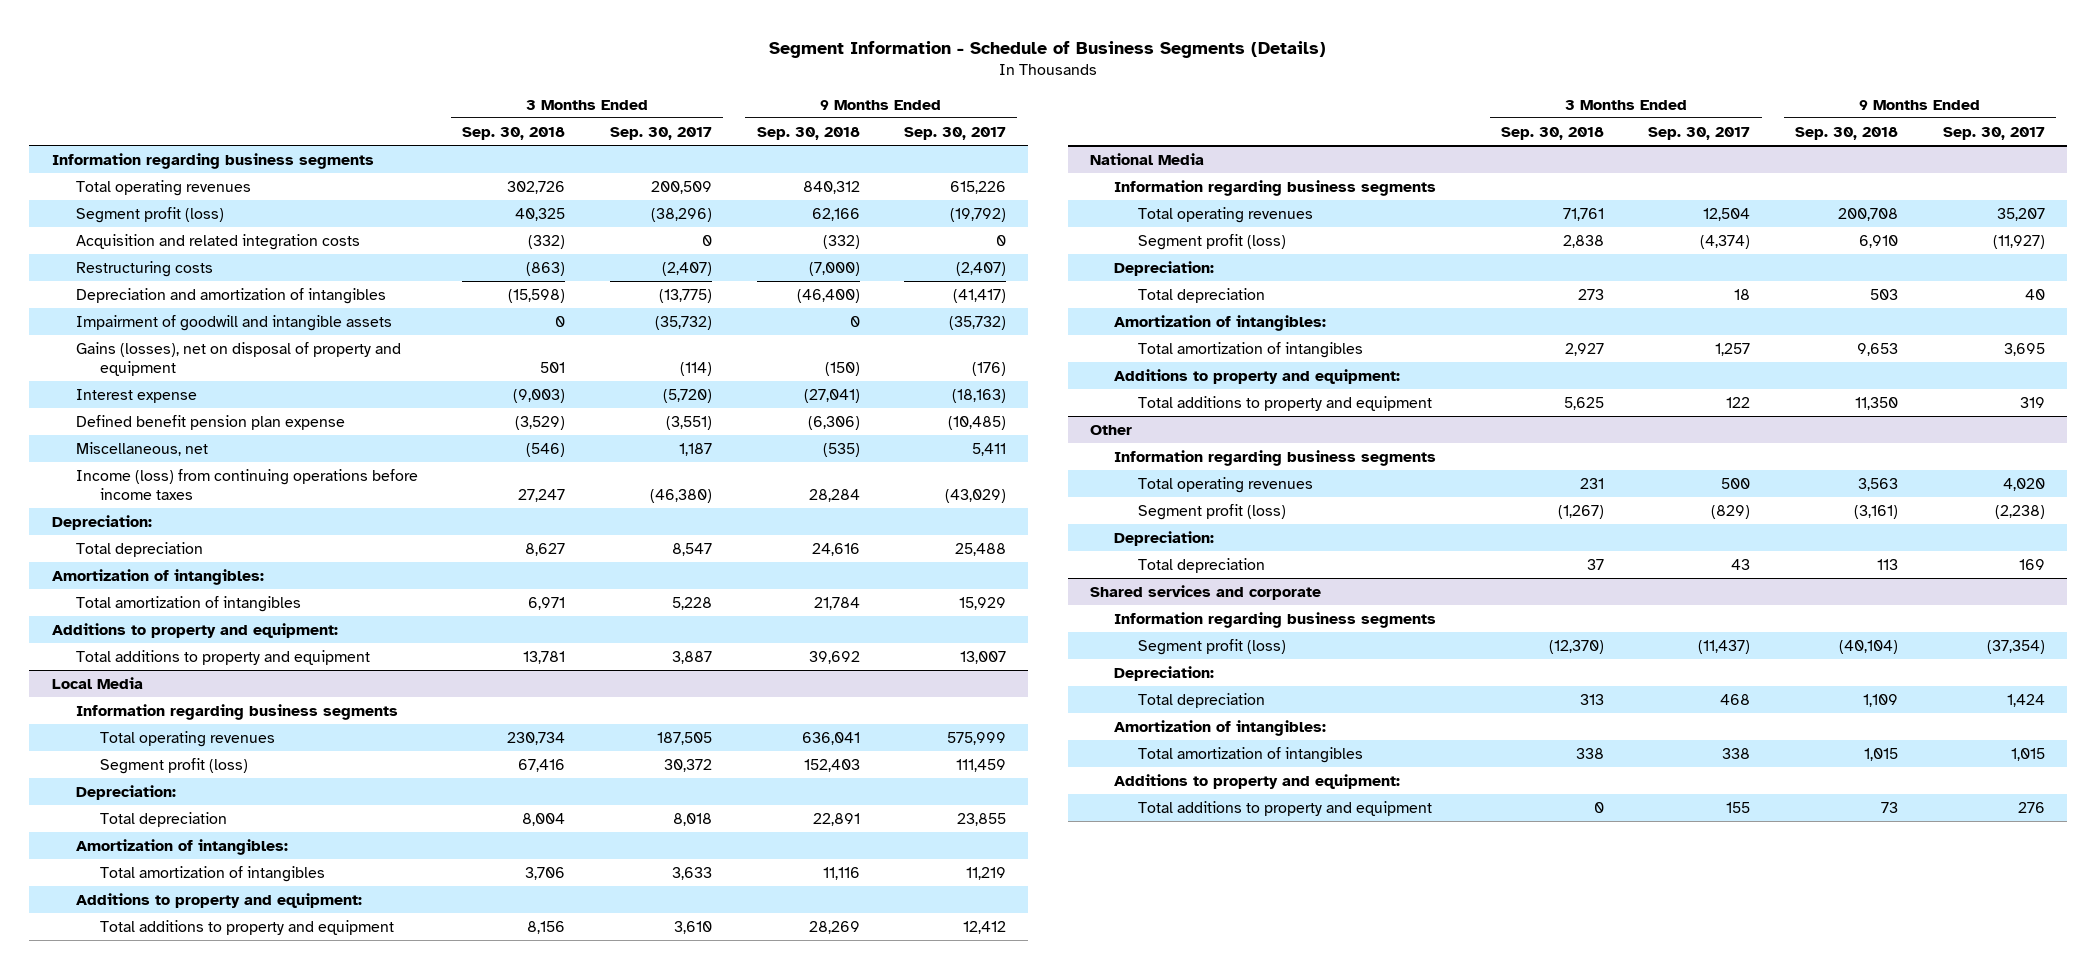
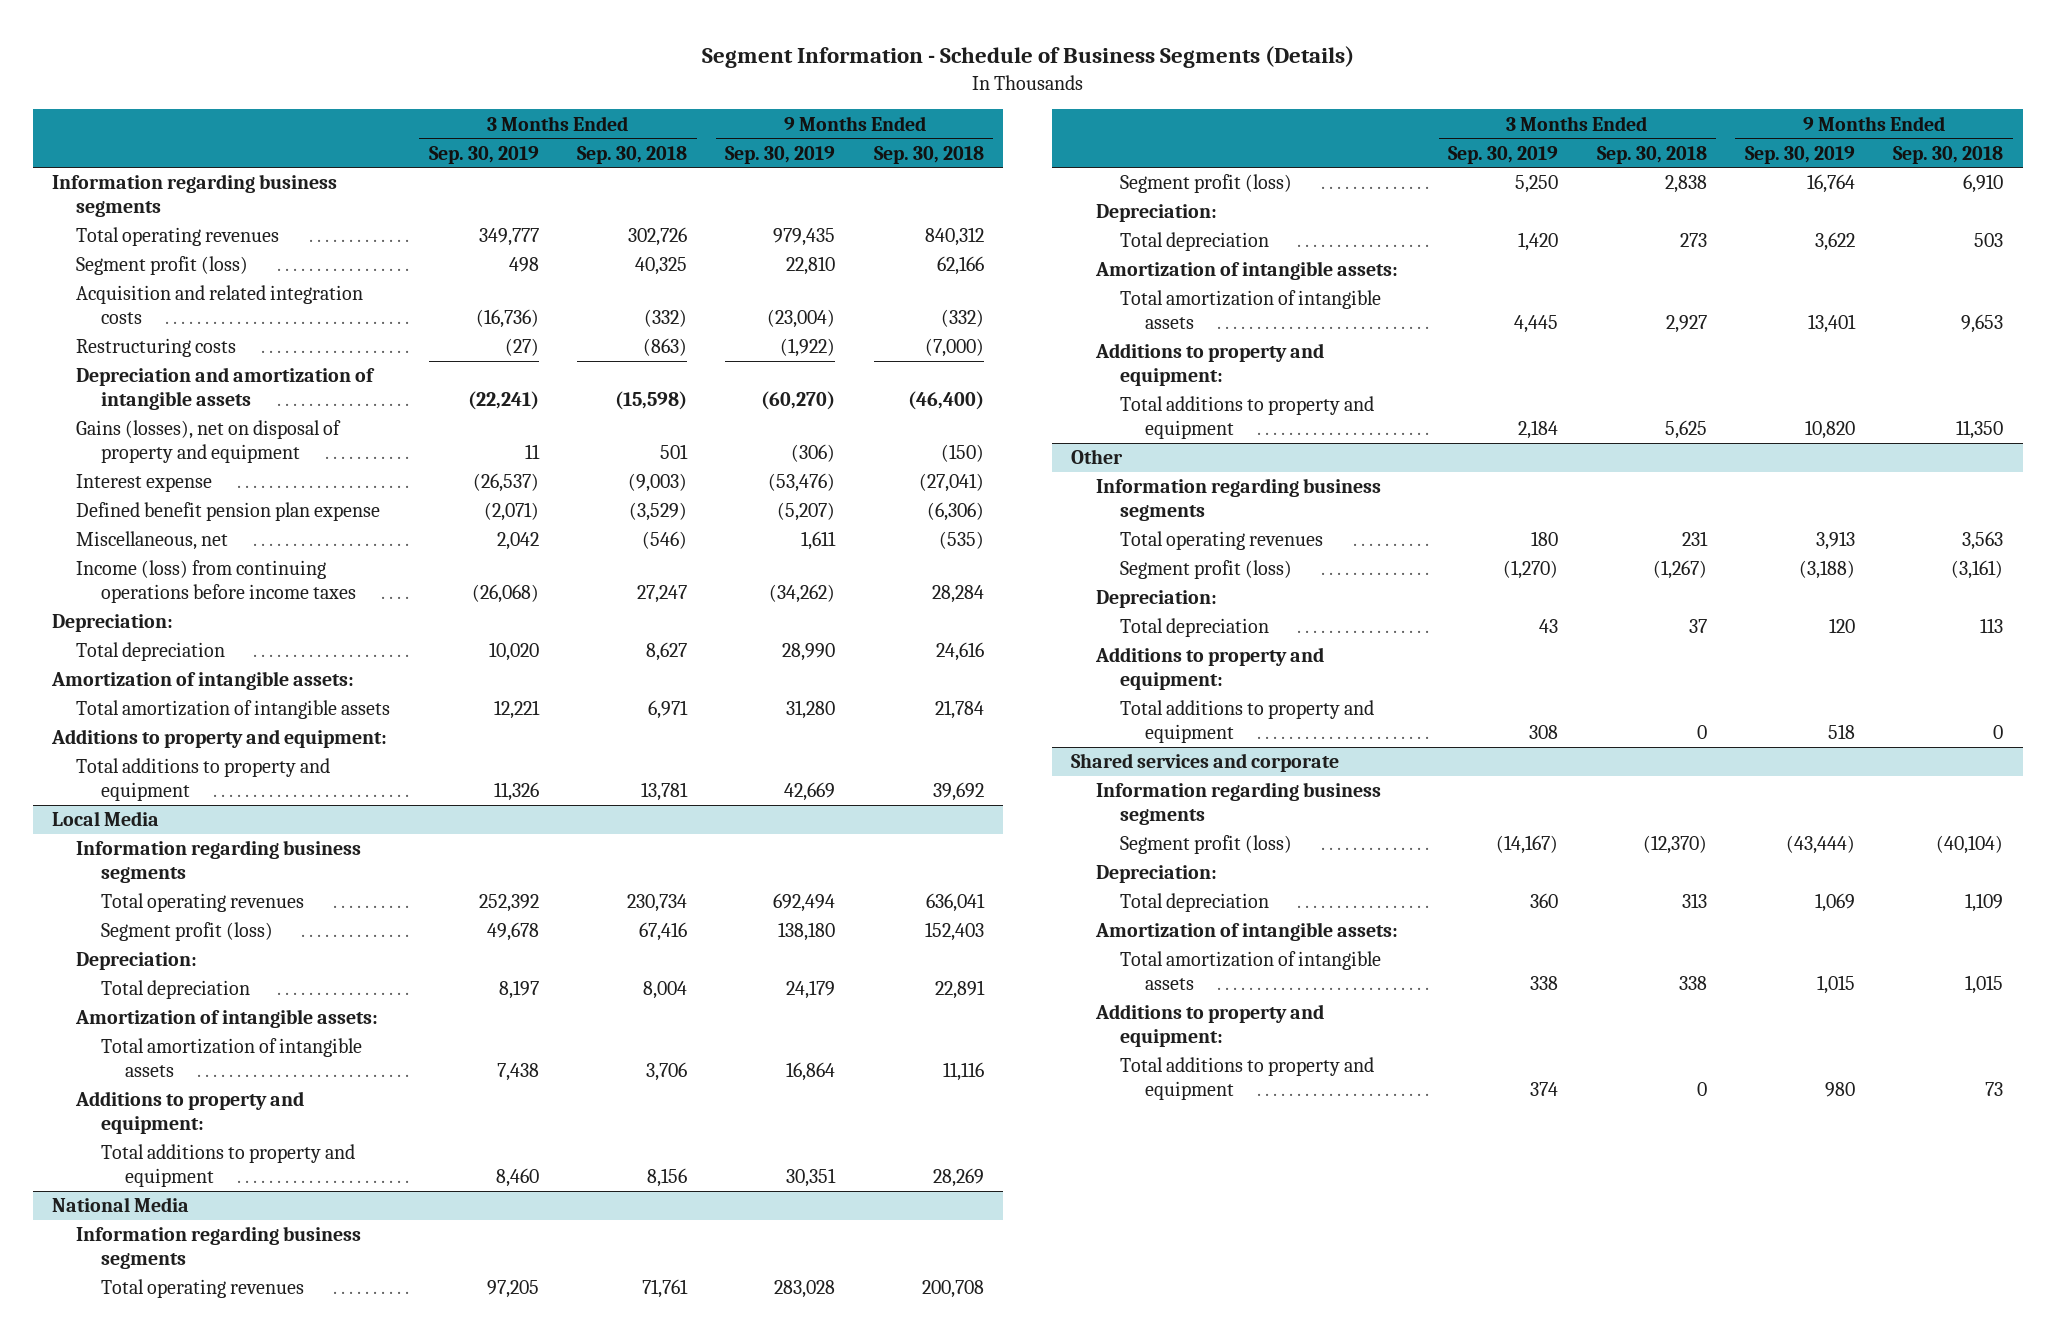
- | 3 Months Ended Sep. 30, 2018 | 3 Months Ended Sep. 30, 2017 | 9 Months Ended Sep. 30, 2018 | 9 Months Ended Sep. 30, 2017
+ | 3 Months Ended Sep. 30, 2019 | 3 Months Ended Sep. 30, 2018 | 9 Months Ended Sep. 30, 2019 | 9 Months Ended Sep. 30, 2018
- Depreciation and amortization of intangibles | (15,598) | (13,775) | (46,400) | (41,417)
- Impairment of goodwill and intangible assets | 0 | (35,732) | 0 | (35,732)
+ Depreciation and amortization of intangible assets | (22,241) | (15,598) | (60,270) | (46,400)
- Amortization of intangibles:
- Total amortization of intangibles | 6,971 | 5,228 | 21,784 | 15,929
+ Amortization of intangible assets:
+ Total amortization of intangible assets | 12,221 | 6,971 | 31,280 | 21,784
@ Local Media
- Amortization of intangibles:
- Total amortization of intangibles | 3,706 | 3,633 | 11,116 | 11,219
+ Amortization of intangible assets:
+ Total amortization of intangible assets | 7,438 | 3,706 | 16,864 | 11,116
@ National Media
- Amortization of intangibles:
- Total amortization of intangibles | 2,927 | 1,257 | 9,653 | 3,695
+ Amortization of intangible assets:
+ Total amortization of intangible assets | 4,445 | 2,927 | 13,401 | 9,653
@ Other
+ Additions to property and equipment:
+ Total additions to property and equipment | 308 | 0 | 518 | 0
@ Shared services and corporate
- Amortization of intangibles:
- Total amortization of intangibles | 338 | 338 | 1,015 | 1,015
+ Amortization of intangible assets:
+ Total amortization of intangible assets | 338 | 338 | 1,015 | 1,015

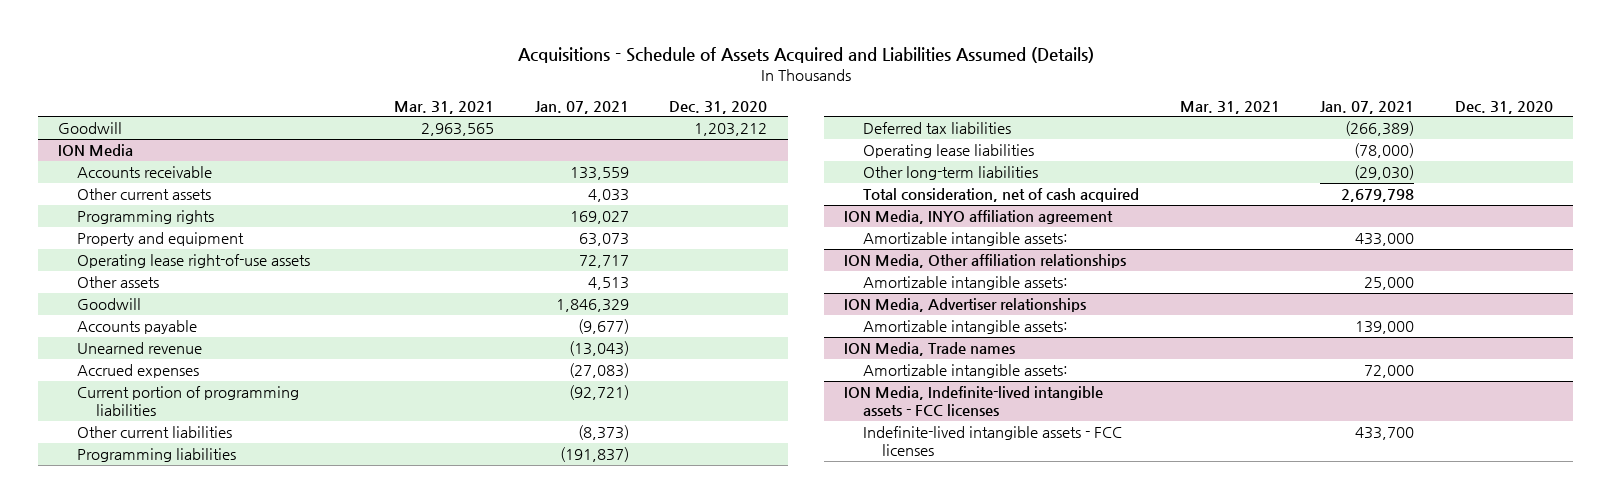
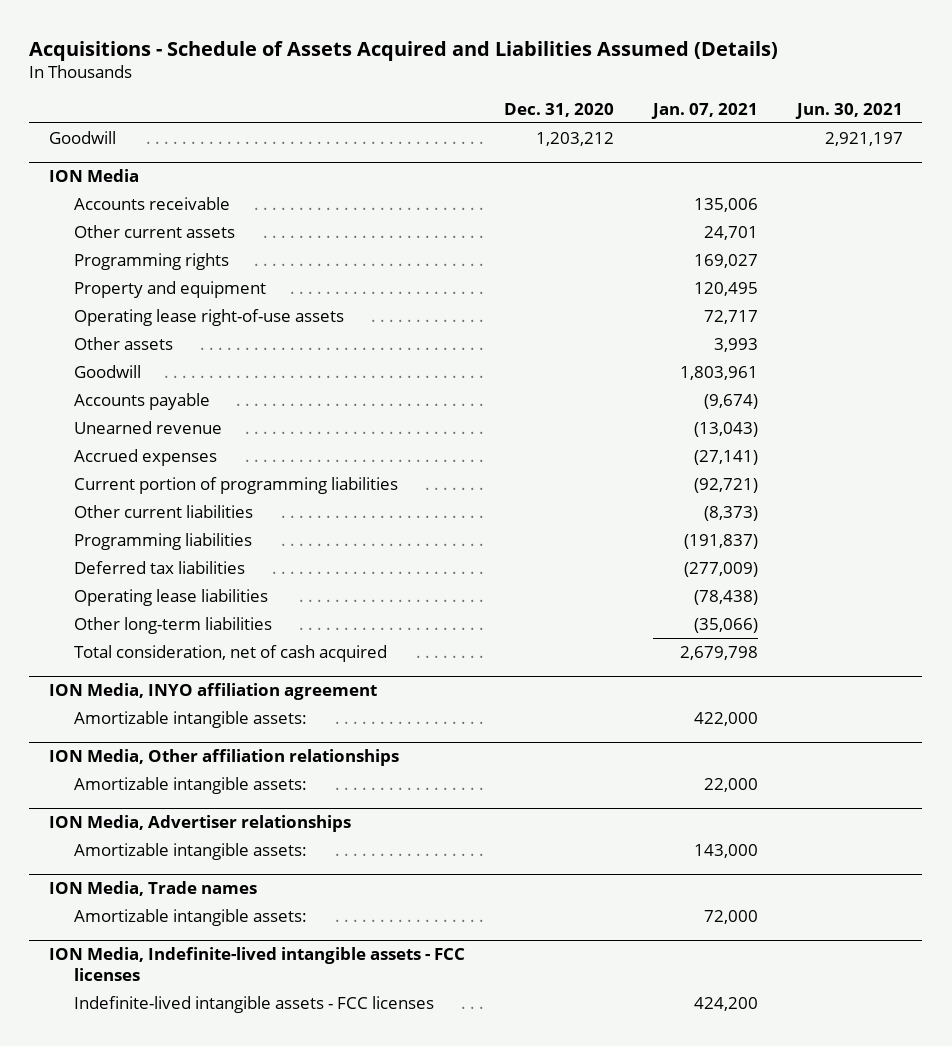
- | Mar. 31, 2021 | Jan. 07, 2021 | Dec. 31, 2020
+ | Dec. 31, 2020 | Jan. 07, 2021 | Jun. 30, 2021
@ ION Media
- Accounts receivable | | 133,559 |
- Other current assets | | 4,033 |
+ Accounts receivable | | 135,006 |
+ Other current assets | | 24,701 |
- Property and equipment | | 63,073 |
+ Property and equipment | | 120,495 |
- Other assets | | 4,513 |
- Goodwill | | 1,846,329 |
- Accounts payable | | (9,677) |
+ Other assets | | 3,993 |
+ Goodwill | | 1,803,961 |
+ Accounts payable | | (9,674) |
- Accrued expenses | | (27,083) |
+ Accrued expenses | | (27,141) |
- Deferred tax liabilities | | (266,389) |
- Operating lease liabilities | | (78,000) |
- Other long-term liabilities | | (29,030) |
+ Deferred tax liabilities | | (277,009) |
+ Operating lease liabilities | | (78,438) |
+ Other long-term liabilities | | (35,066) |
@ ION Media, INYO affiliation agreement
- Amortizable intangible assets: | | 433,000 |
+ Amortizable intangible assets: | | 422,000 |
@ ION Media, Other affiliation relationships
- Amortizable intangible assets: | | 25,000 |
+ Amortizable intangible assets: | | 22,000 |
@ ION Media, Advertiser relationships
- Amortizable intangible assets: | | 139,000 |
+ Amortizable intangible assets: | | 143,000 |
@ ION Media, Indefinite-lived intangible assets - FCC licenses
- Indefinite-lived intangible assets - FCC licenses | | 433,700 |
+ Indefinite-lived intangible assets - FCC licenses | | 424,200 |

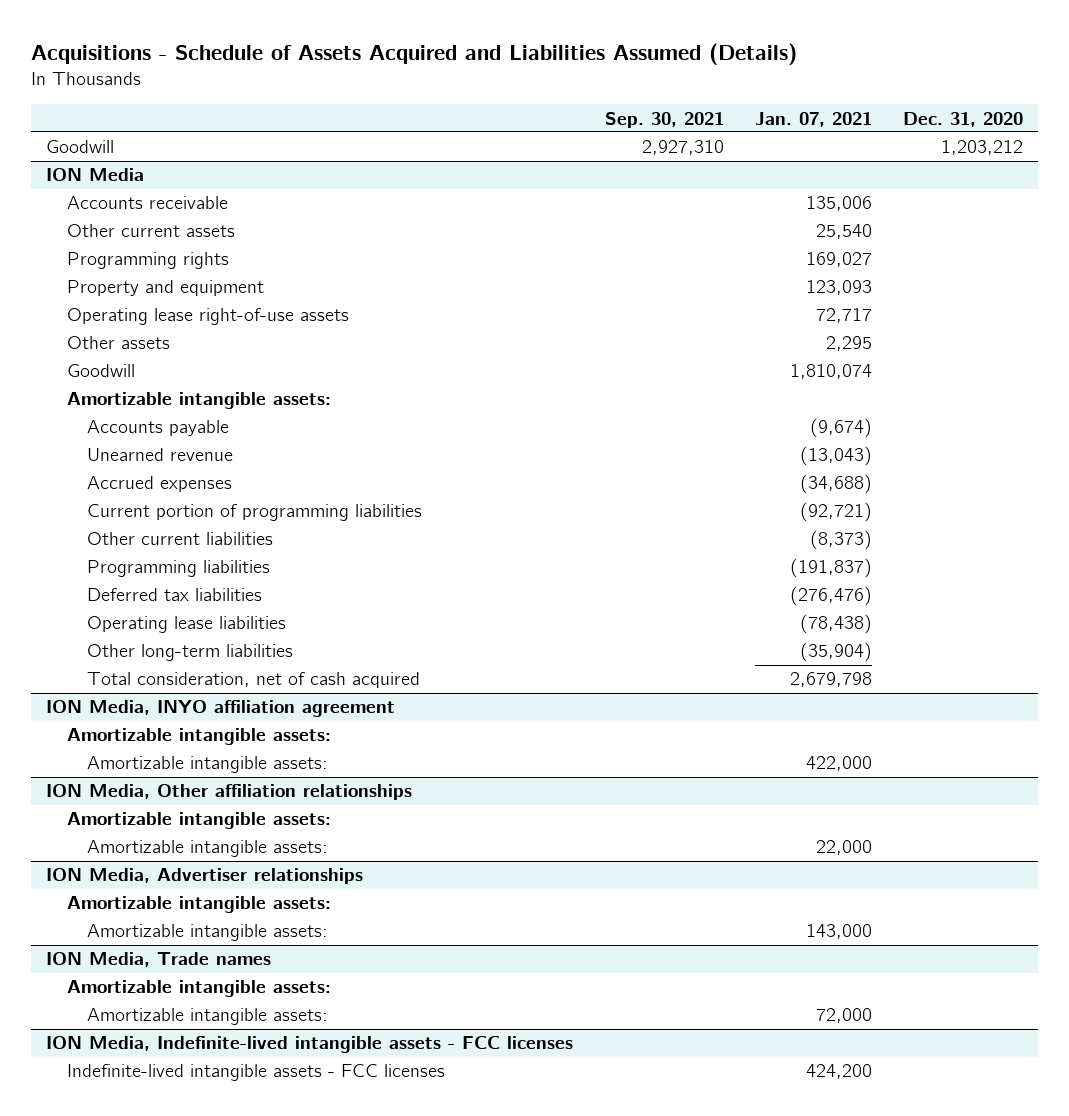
- | Dec. 31, 2020 | Jan. 07, 2021 | Jun. 30, 2021
+ | Sep. 30, 2021 | Jan. 07, 2021 | Dec. 31, 2020
@ ION Media
- Other current assets | | 24,701 |
+ Other current assets | | 25,540 |
- Property and equipment | | 120,495 |
+ Property and equipment | | 123,093 |
- Other assets | | 3,993 |
- Goodwill | | 1,803,961 |
+ Other assets | | 2,295 |
+ Goodwill | | 1,810,074 |
+ Amortizable intangible assets:
- Accrued expenses | | (27,141) |
+ Accrued expenses | | (34,688) |
- Deferred tax liabilities | | (277,009) |
+ Deferred tax liabilities | | (276,476) |
- Other long-term liabilities | | (35,066) |
+ Other long-term liabilities | | (35,904) |
@ ION Media, INYO affiliation agreement
+ Amortizable intangible assets:
@ ION Media, Other affiliation relationships
+ Amortizable intangible assets:
@ ION Media, Advertiser relationships
+ Amortizable intangible assets:
@ ION Media, Trade names
+ Amortizable intangible assets:

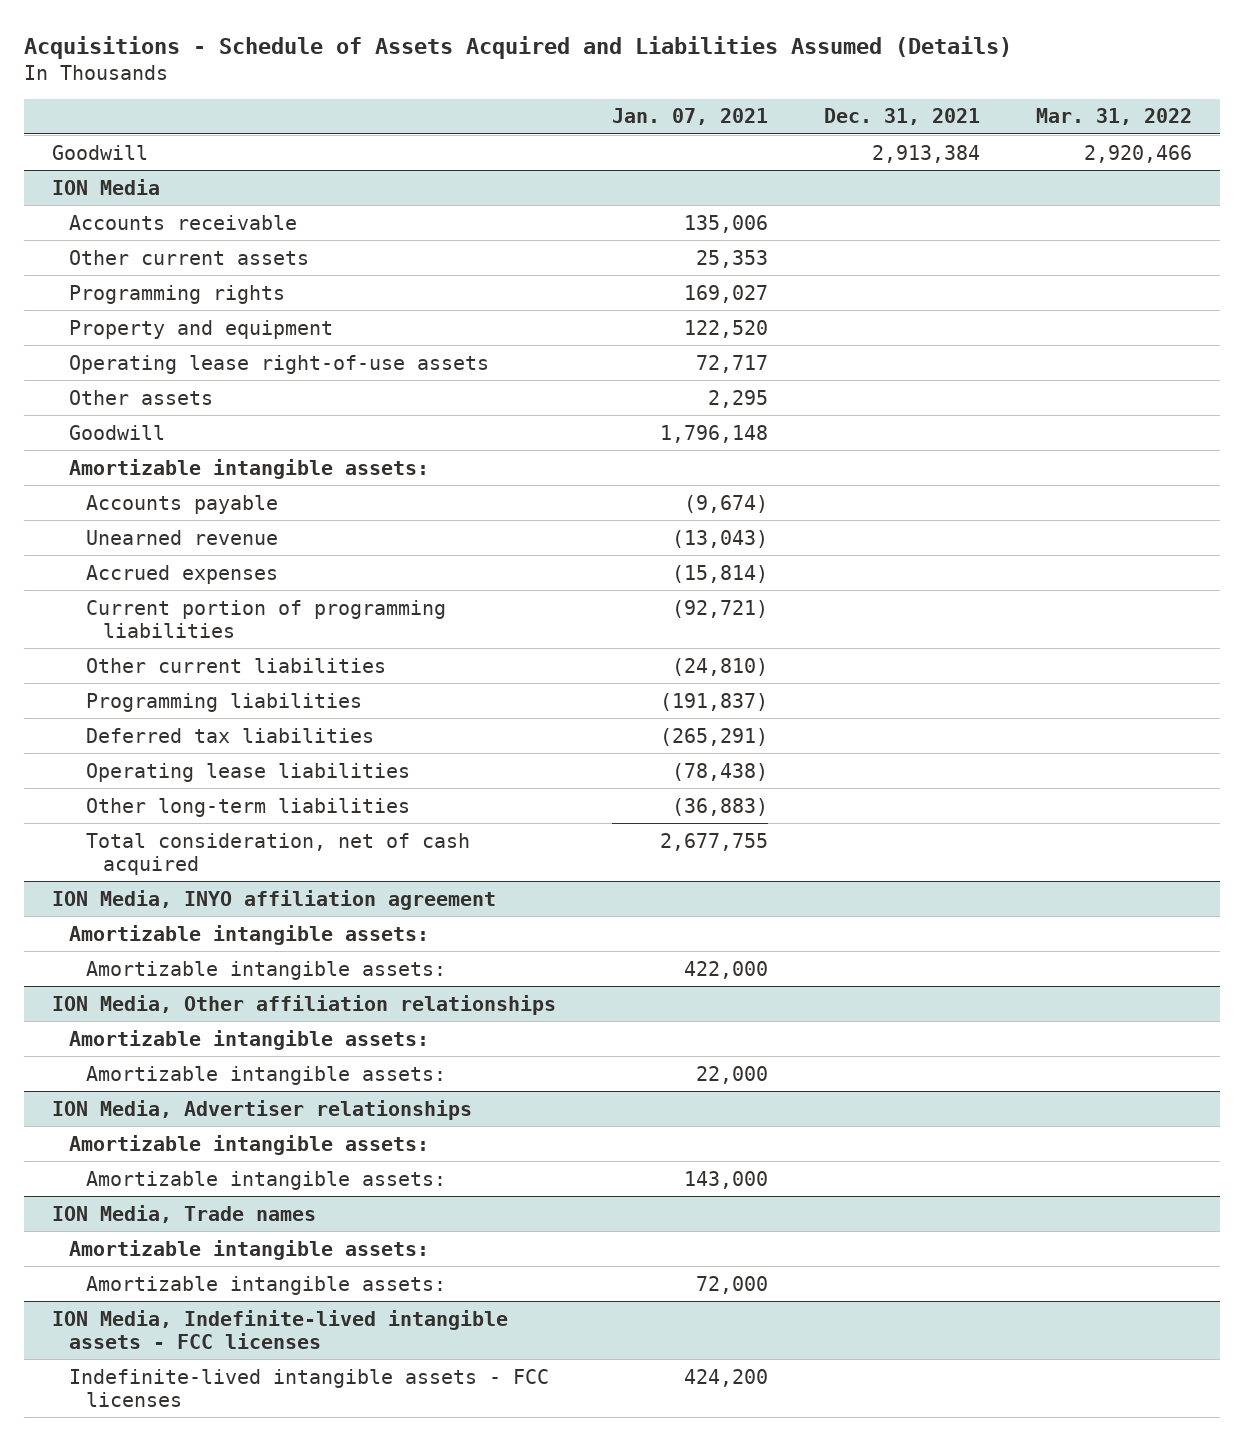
- | Sep. 30, 2021 | Jan. 07, 2021 | Dec. 31, 2020
+ | Jan. 07, 2021 | Dec. 31, 2021 | Mar. 31, 2022
@ ION Media
- Other current assets | | 25,540 |
+ Other current assets | 25,353 | |
- Property and equipment | | 123,093 |
+ Property and equipment | 122,520 | |
- Goodwill | | 1,810,074 |
+ Goodwill | 1,796,148 | |
- Accrued expenses | | (34,688) |
+ Accrued expenses | (15,814) | |
- Other current liabilities | | (8,373) |
+ Other current liabilities | (24,810) | |
- Deferred tax liabilities | | (276,476) |
+ Deferred tax liabilities | (265,291) | |
- Other long-term liabilities | | (35,904) |
- Total consideration, net of cash acquired | | 2,679,798 |
+ Other long-term liabilities | (36,883) | |
+ Total consideration, net of cash acquired | 2,677,755 | |

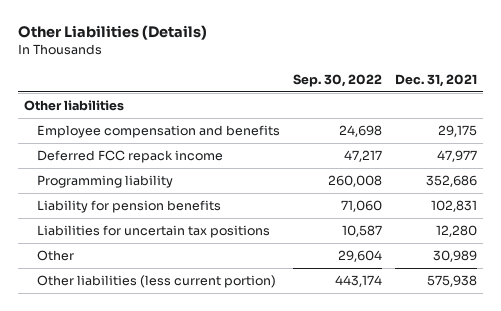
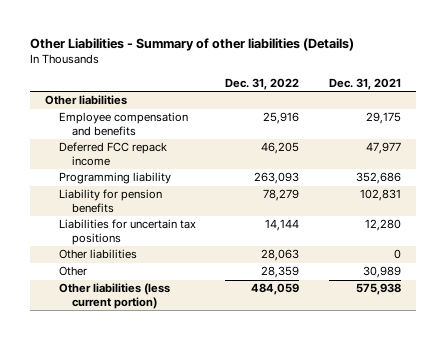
- Other Liabilities (Details)
+ Other Liabilities - Summary of other liabilities (Details)
- | Sep. 30, 2022 | Dec. 31, 2021
+ | Dec. 31, 2022 | Dec. 31, 2021
+ Other liabilities | 28,063 | 0

